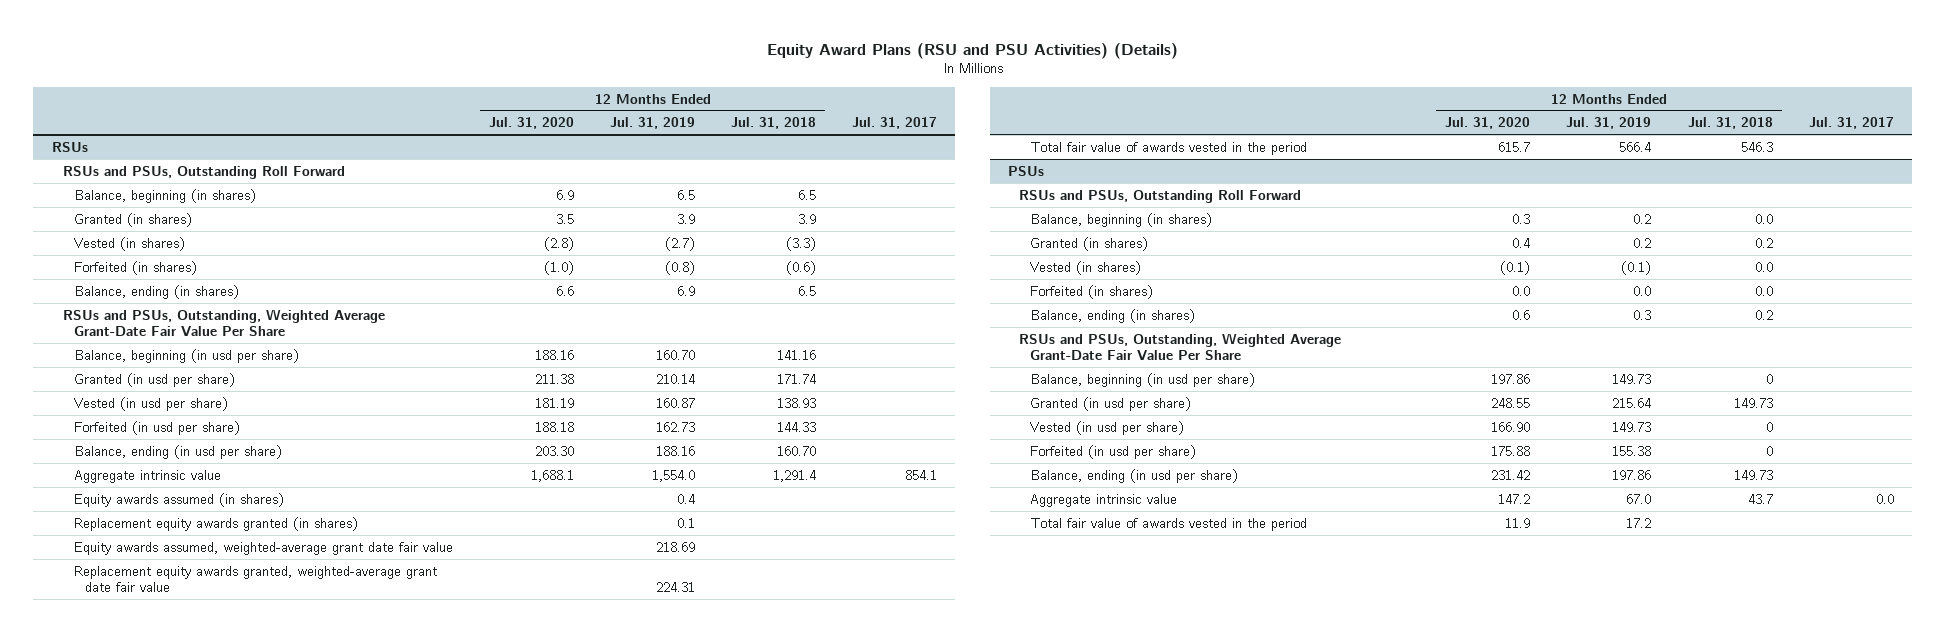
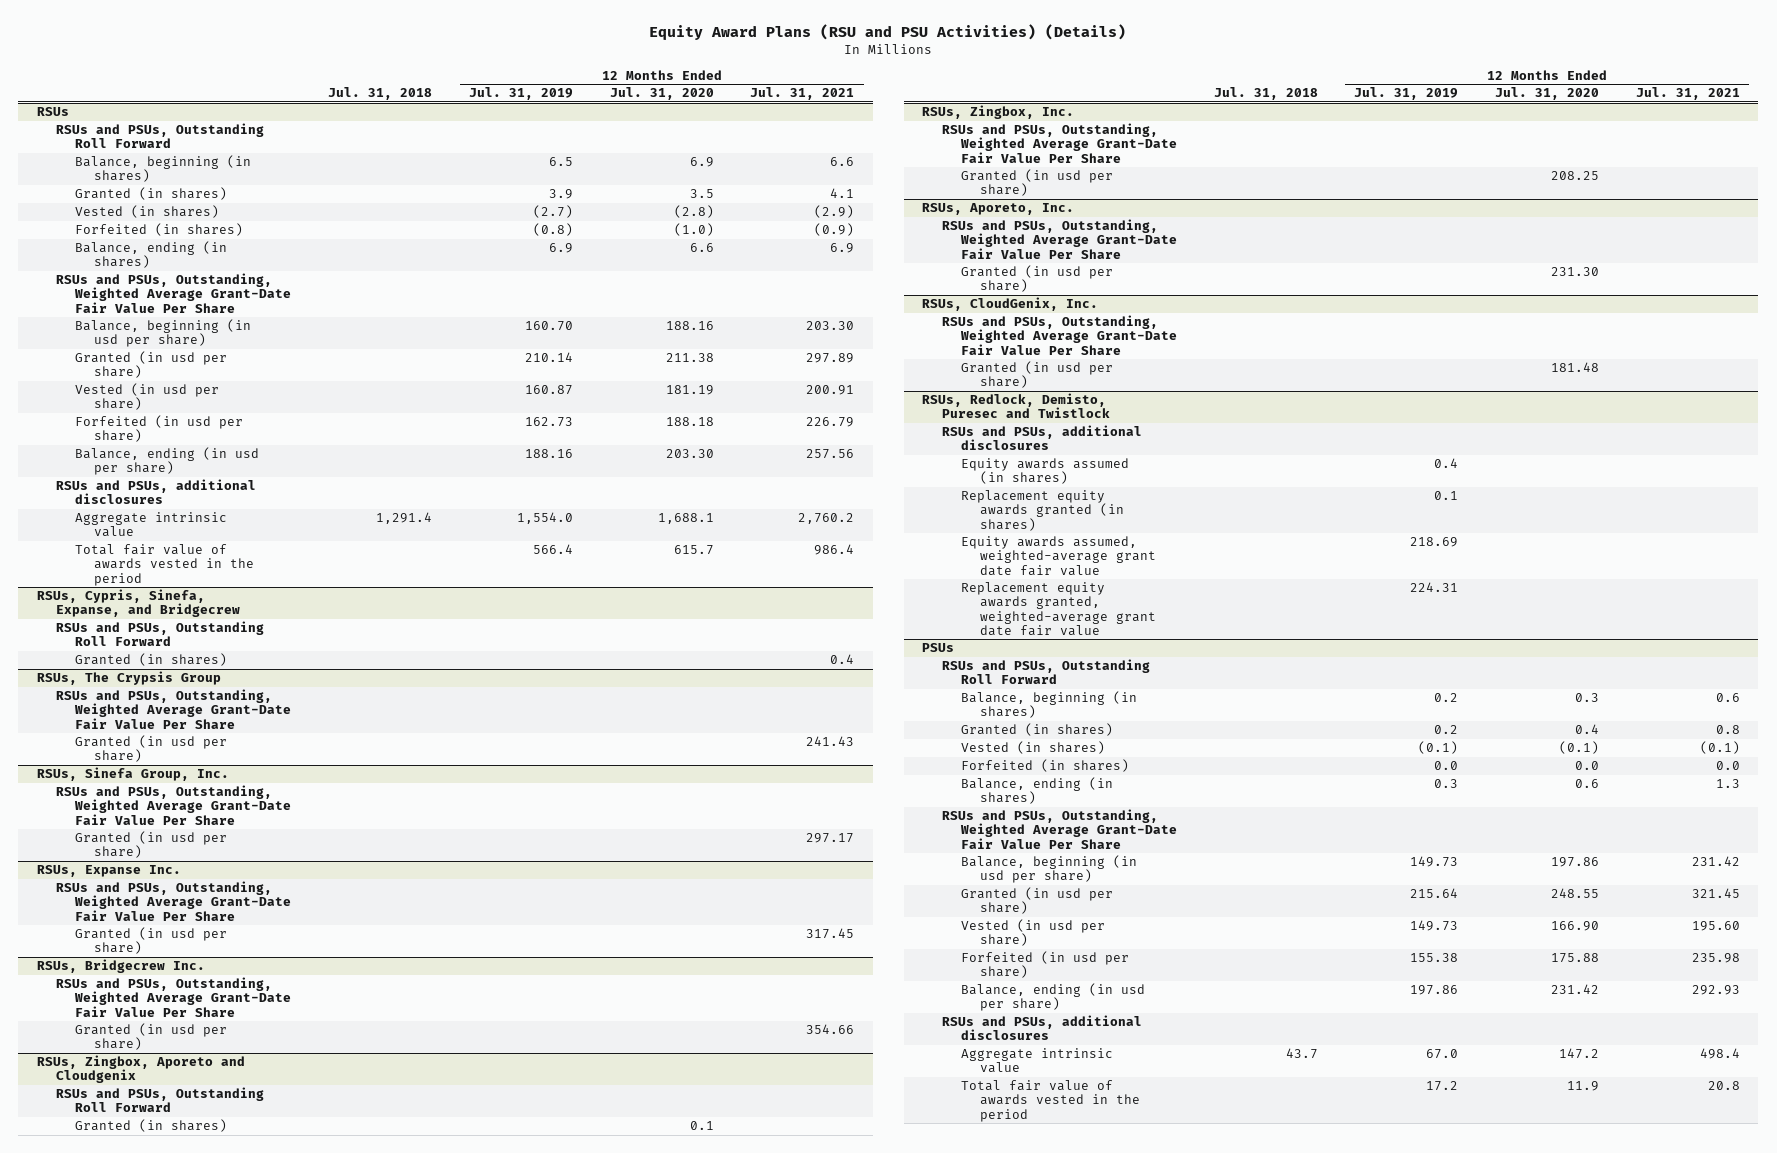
- | 12 Months Ended Jul. 31, 2020 | 12 Months Ended Jul. 31, 2019 | 12 Months Ended Jul. 31, 2018 | Jul. 31, 2017
+ | Jul. 31, 2018 | 12 Months Ended Jul. 31, 2019 | 12 Months Ended Jul. 31, 2020 | 12 Months Ended Jul. 31, 2021
@ RSUs
+ RSUs and PSUs, additional disclosures
moved up: Total fair value of awards vested in the period | | 566.4 | 615.7 | 986.4
+ RSUs, Cypris, Sinefa, Expanse, and Bridgecrew
+ RSUs and PSUs, Outstanding Roll Forward
+ Granted (in shares) | | | | 0.4
+ RSUs, The Crypsis Group
+ RSUs and PSUs, Outstanding, Weighted Average Grant-Date Fair Value Per Share
+ Granted (in usd per share) | | | | 241.43
+ RSUs, Sinefa Group, Inc.
+ RSUs and PSUs, Outstanding, Weighted Average Grant-Date Fair Value Per Share
+ Granted (in usd per share) | | | | 297.17
+ RSUs, Expanse Inc.
+ RSUs and PSUs, Outstanding, Weighted Average Grant-Date Fair Value Per Share
+ Granted (in usd per share) | | | | 317.45
+ RSUs, Bridgecrew Inc.
+ RSUs and PSUs, Outstanding, Weighted Average Grant-Date Fair Value Per Share
+ Granted (in usd per share) | | | | 354.66
+ RSUs, Zingbox, Aporeto and Cloudgenix
+ RSUs and PSUs, Outstanding Roll Forward
+ Granted (in shares) | | | 0.1 |
+ RSUs, Zingbox, Inc.
+ RSUs and PSUs, Outstanding, Weighted Average Grant-Date Fair Value Per Share
+ Granted (in usd per share) | | | 208.25 |
+ RSUs, Aporeto, Inc.
+ RSUs and PSUs, Outstanding, Weighted Average Grant-Date Fair Value Per Share
+ Granted (in usd per share) | | | 231.30 |
+ RSUs, CloudGenix, Inc.
+ RSUs and PSUs, Outstanding, Weighted Average Grant-Date Fair Value Per Share
+ Granted (in usd per share) | | | 181.48 |
+ RSUs, Redlock, Demisto, Puresec and Twistlock
+ RSUs and PSUs, additional disclosures
@ PSUs
+ RSUs and PSUs, additional disclosures

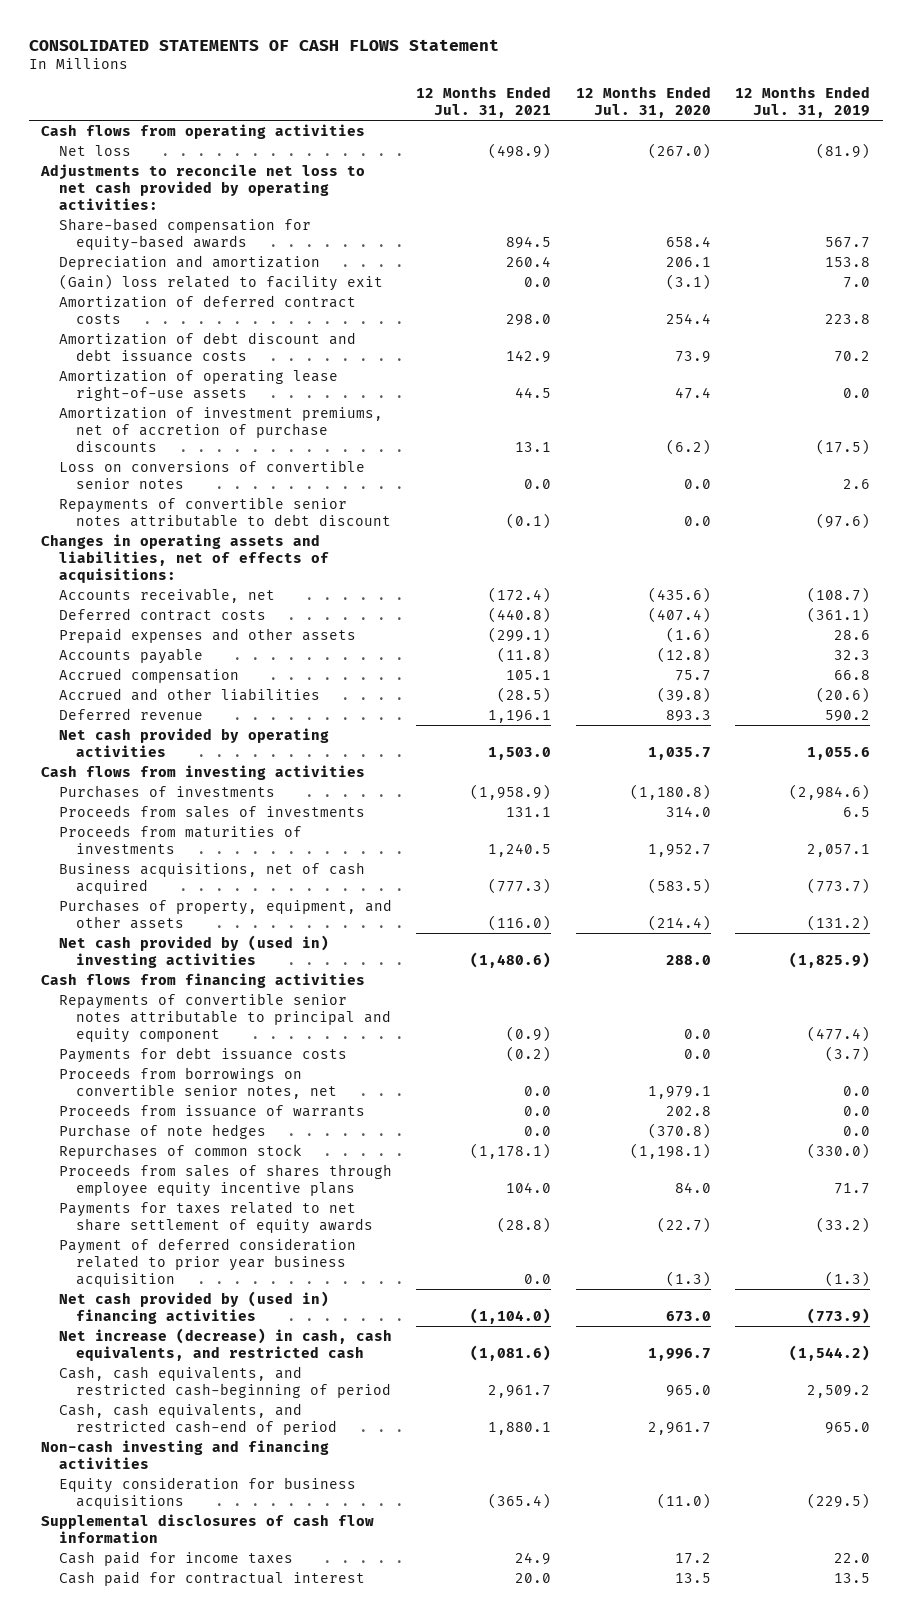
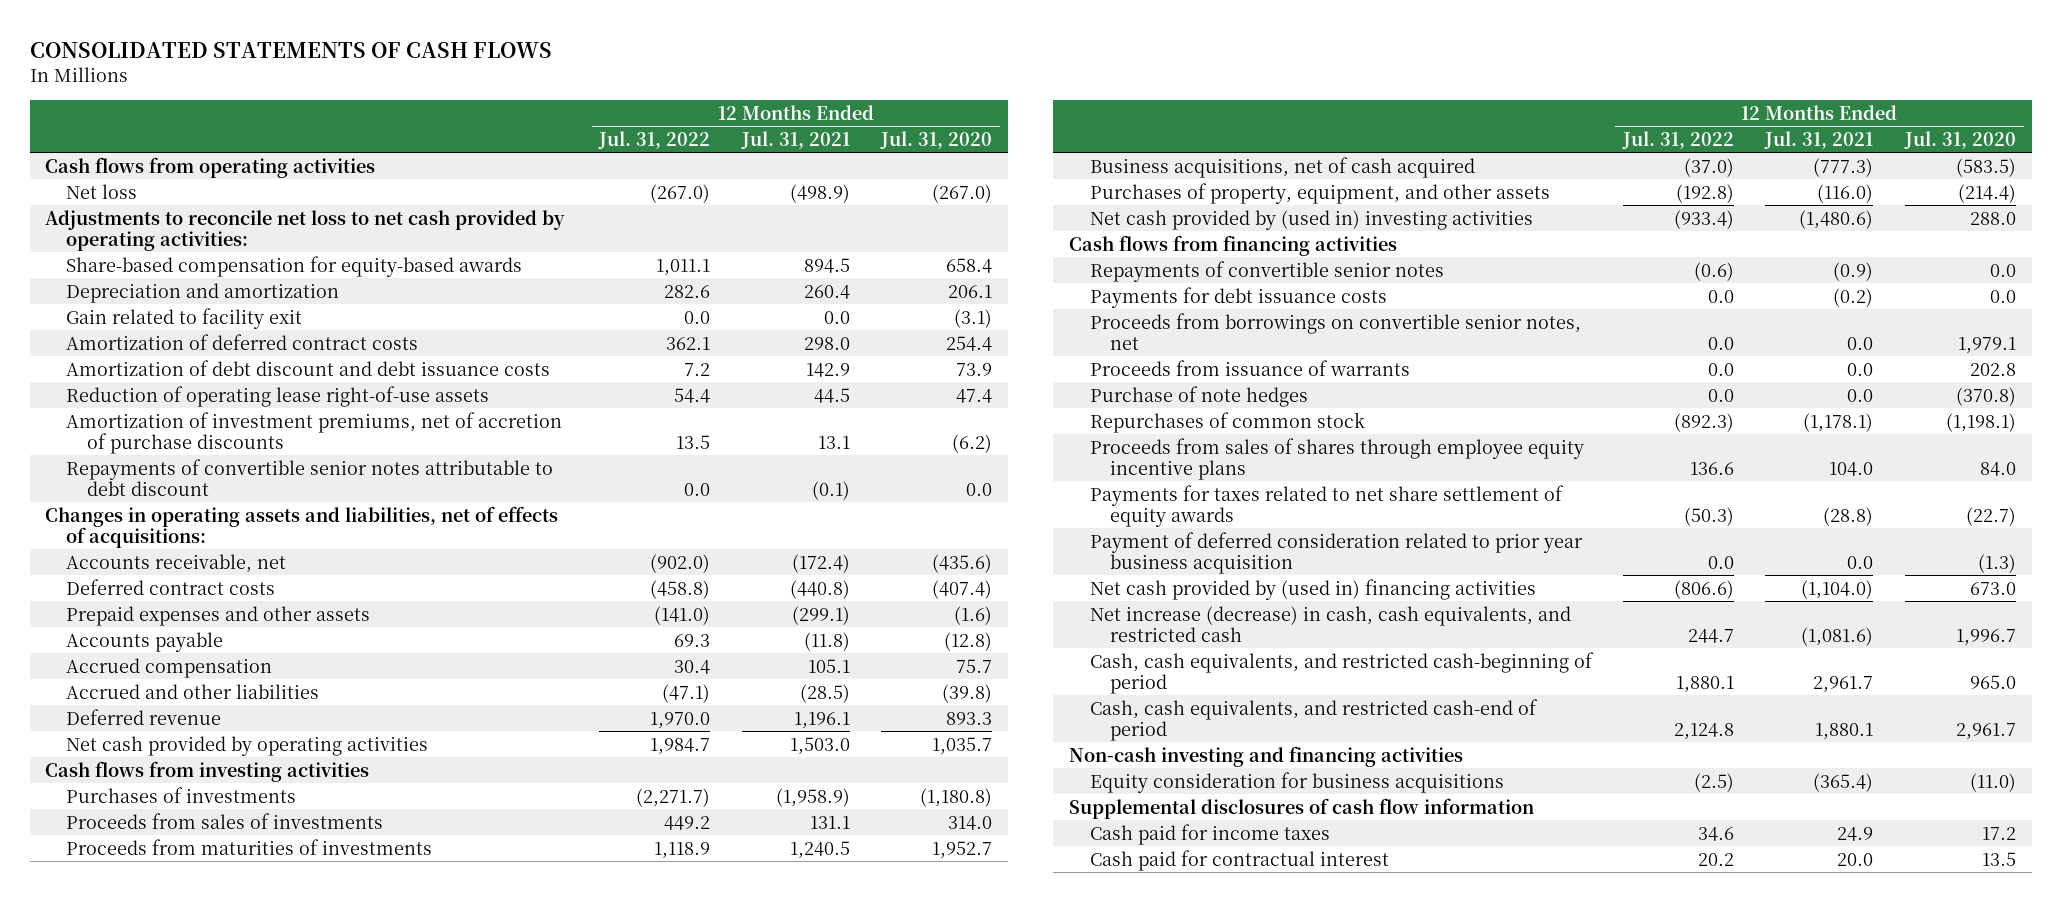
- CONSOLIDATED STATEMENTS OF CASH FLOWS Statement
+ CONSOLIDATED STATEMENTS OF CASH FLOWS
- | 12 Months Ended Jul. 31, 2021 | 12 Months Ended Jul. 31, 2020 | 12 Months Ended Jul. 31, 2019
+ | 12 Months Ended Jul. 31, 2022 | 12 Months Ended Jul. 31, 2021 | 12 Months Ended Jul. 31, 2020
- (Gain) loss related to facility exit | 0.0 | (3.1) | 7.0
+ Gain related to facility exit | 0.0 | 0.0 | (3.1)
- Amortization of operating lease right-of-use assets | 44.5 | 47.4 | 0.0
+ Reduction of operating lease right-of-use assets | 54.4 | 44.5 | 47.4
- Loss on conversions of convertible senior notes | 0.0 | 0.0 | 2.6
- Repayments of convertible senior notes attributable to principal and equity component | (0.9) | 0.0 | (477.4)
+ Repayments of convertible senior notes | (0.6) | (0.9) | 0.0

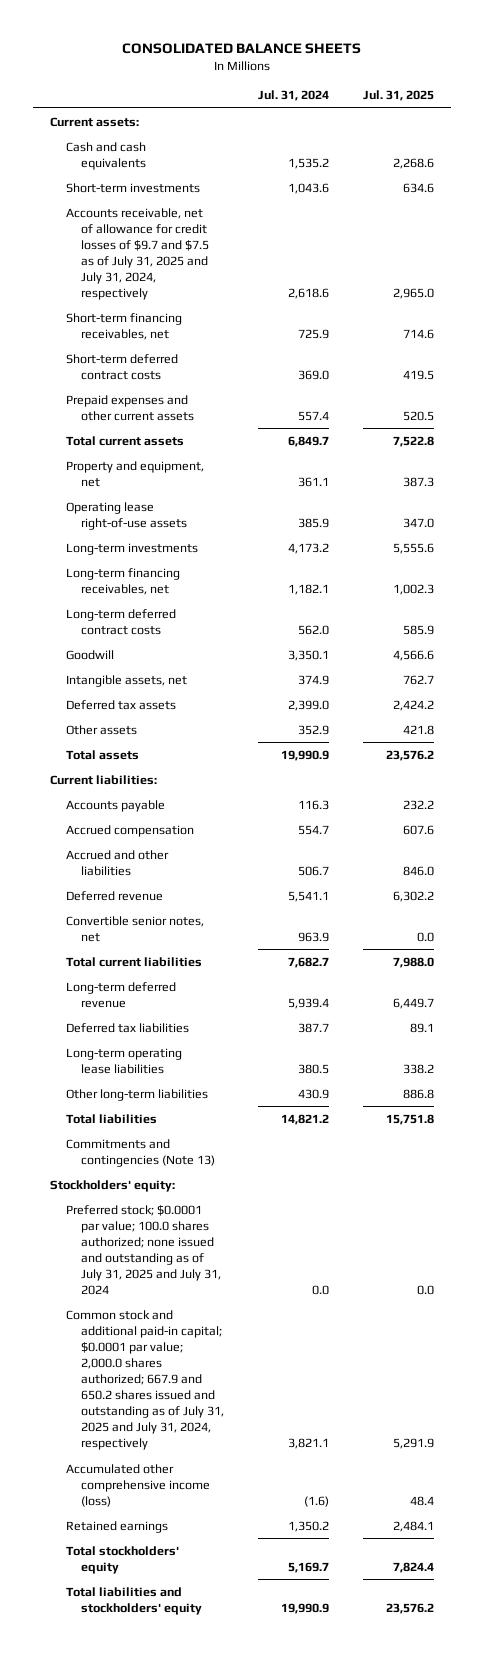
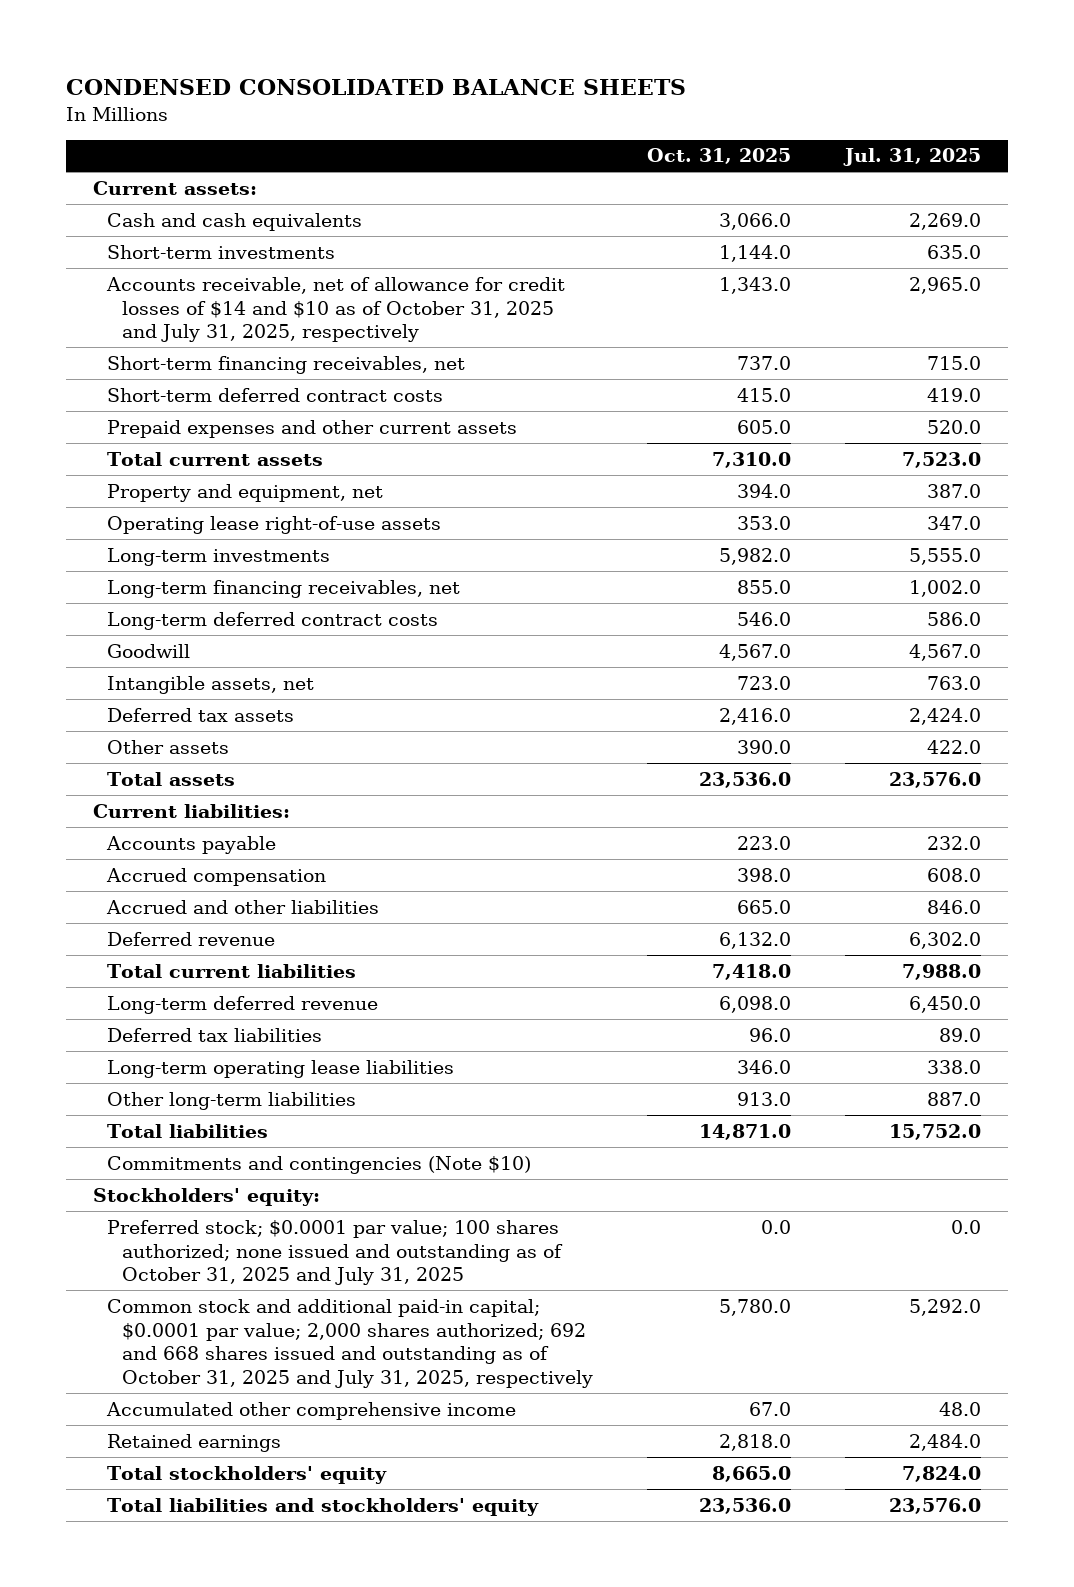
- CONSOLIDATED BALANCE SHEETS
+ CONDENSED CONSOLIDATED BALANCE SHEETS
- | Jul. 31, 2024 | Jul. 31, 2025
+ | Oct. 31, 2025 | Jul. 31, 2025
- Cash and cash equivalents | 1,535.2 | 2,268.6
- Short-term investments | 1,043.6 | 634.6
- Accounts receivable, net of allowance for credit losses of $9.7 and $7.5 as of July 31, 2025 and July 31, 2024, respectively | 2,618.6 | 2,965.0
- Short-term financing receivables, net | 725.9 | 714.6
- Short-term deferred contract costs | 369.0 | 419.5
- Prepaid expenses and other current assets | 557.4 | 520.5
- Total current assets | 6,849.7 | 7,522.8
- Property and equipment, net | 361.1 | 387.3
+ Cash and cash equivalents | 3,066.0 | 2,269.0
+ Short-term investments | 1,144.0 | 635.0
+ Accounts receivable, net of allowance for credit losses of $14 and $10 as of October 31, 2025 and July 31, 2025, respectively | 1,343.0 | 2,965.0
+ Short-term financing receivables, net | 737.0 | 715.0
+ Short-term deferred contract costs | 415.0 | 419.0
+ Prepaid expenses and other current assets | 605.0 | 520.0
+ Total current assets | 7,310.0 | 7,523.0
+ Property and equipment, net | 394.0 | 387.0
- Long-term investments | 4,173.2 | 5,555.6
- Long-term financing receivables, net | 1,182.1 | 1,002.3
- Long-term deferred contract costs | 562.0 | 585.9
- Goodwill | 3,350.1 | 4,566.6
- Intangible assets, net | 374.9 | 762.7
- Deferred tax assets | 2,399.0 | 2,424.2
- Other assets | 352.9 | 421.8
- Total assets | 19,990.9 | 23,576.2
+ Long-term investments | 5,982.0 | 5,555.0
+ Long-term financing receivables, net | 855.0 | 1,002.0
+ Long-term deferred contract costs | 546.0 | 586.0
+ Goodwill | 4,567.0 | 4,567.0
+ Intangible assets, net | 723.0 | 763.0
+ Deferred tax assets | 2,416.0 | 2,424.0
+ Other assets | 390.0 | 422.0
+ Total assets | 23,536.0 | 23,576.0
- Accounts payable | 116.3 | 232.2
- Accrued compensation | 554.7 | 607.6
+ Accounts payable | 223.0 | 232.0
+ Accrued compensation | 398.0 | 608.0
- Deferred revenue | 5,541.1 | 6,302.2
- Convertible senior notes, net | 963.9 | 0.0
+ Deferred revenue | 6,132.0 | 6,302.0
- Long-term deferred revenue | 5,939.4 | 6,449.7
- Deferred tax liabilities | 387.7 | 89.1
- Long-term operating lease liabilities | 380.5 | 338.2
- Other long-term liabilities | 430.9 | 886.8
- Total liabilities | 14,821.2 | 15,751.8
- Commitments and contingencies (Note 13)
+ Long-term deferred revenue | 6,098.0 | 6,450.0
+ Deferred tax liabilities | 96.0 | 89.0
+ Long-term operating lease liabilities | 346.0 | 338.0
+ Other long-term liabilities | 913.0 | 887.0
+ Total liabilities | 14,871.0 | 15,752.0
+ Commitments and contingencies (Note $10)
- Preferred stock; $0.0001 par value; 100.0 shares authorized; none issued and outstanding as of July 31, 2025 and July 31, 2024 | 0.0 | 0.0
- Common stock and additional paid-in capital; $0.0001 par value; 2,000.0 shares authorized; 667.9 and 650.2 shares issued and outstanding as of July 31, 2025 and July 31, 2024, respectively | 3,821.1 | 5,291.9
- Accumulated other comprehensive income (loss) | (1.6) | 48.4
- Retained earnings | 1,350.2 | 2,484.1
- Total stockholders' equity | 5,169.7 | 7,824.4
- Total liabilities and stockholders' equity | 19,990.9 | 23,576.2
+ Preferred stock; $0.0001 par value; 100 shares authorized; none issued and outstanding as of October 31, 2025 and July 31, 2025 | 0.0 | 0.0
+ Common stock and additional paid-in capital; $0.0001 par value; 2,000 shares authorized; 692 and 668 shares issued and outstanding as of October 31, 2025 and July 31, 2025, respectively | 5,780.0 | 5,292.0
+ Accumulated other comprehensive income | 67.0 | 48.0
+ Retained earnings | 2,818.0 | 2,484.0
+ Total stockholders' equity | 8,665.0 | 7,824.0
+ Total liabilities and stockholders' equity | 23,536.0 | 23,576.0

